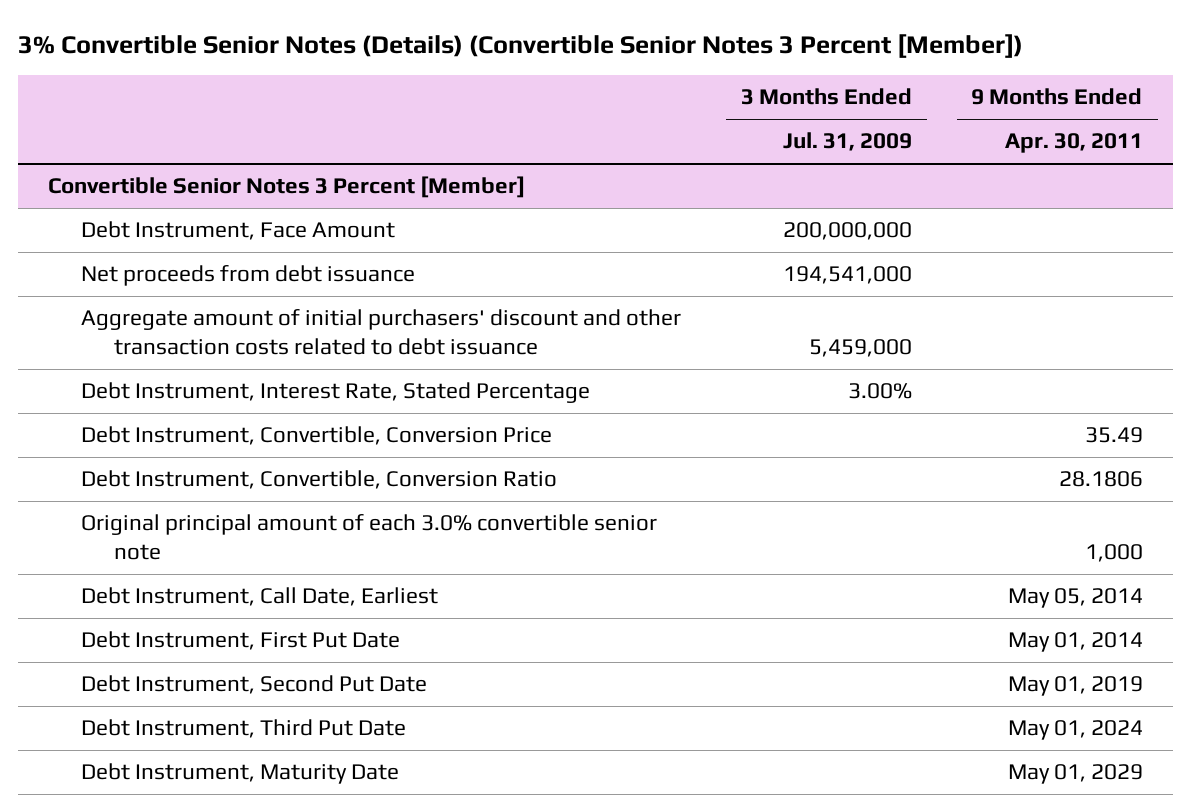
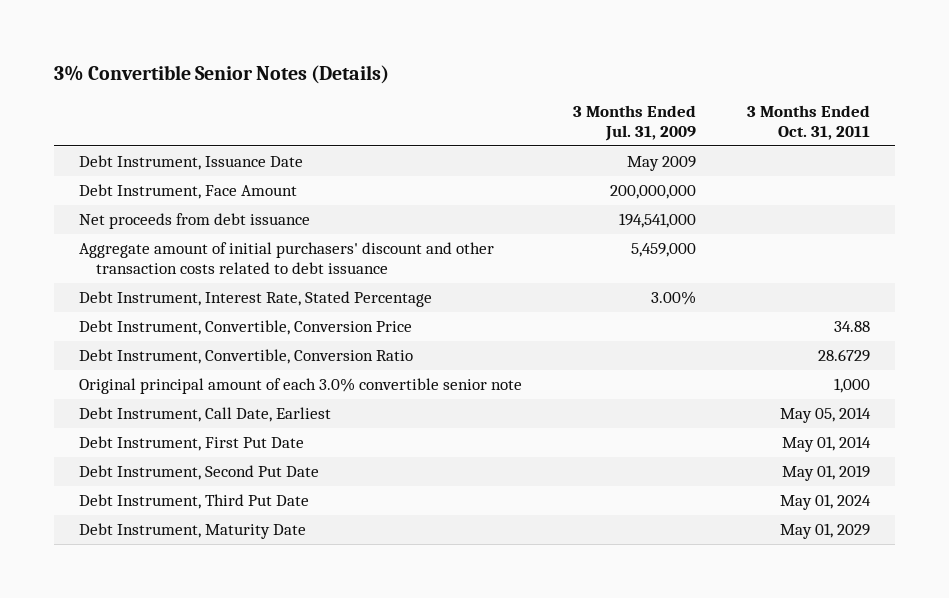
- 3% Convertible Senior Notes (Details) (Convertible Senior Notes 3 Percent [Member])
+ 3% Convertible Senior Notes (Details)
- | 3 Months Ended Jul. 31, 2009 | 9 Months Ended Apr. 30, 2011
+ | 3 Months Ended Jul. 31, 2009 | 3 Months Ended Oct. 31, 2011
- Convertible Senior Notes 3 Percent [Member]
+ Debt Instrument, Issuance Date | May 2009 |

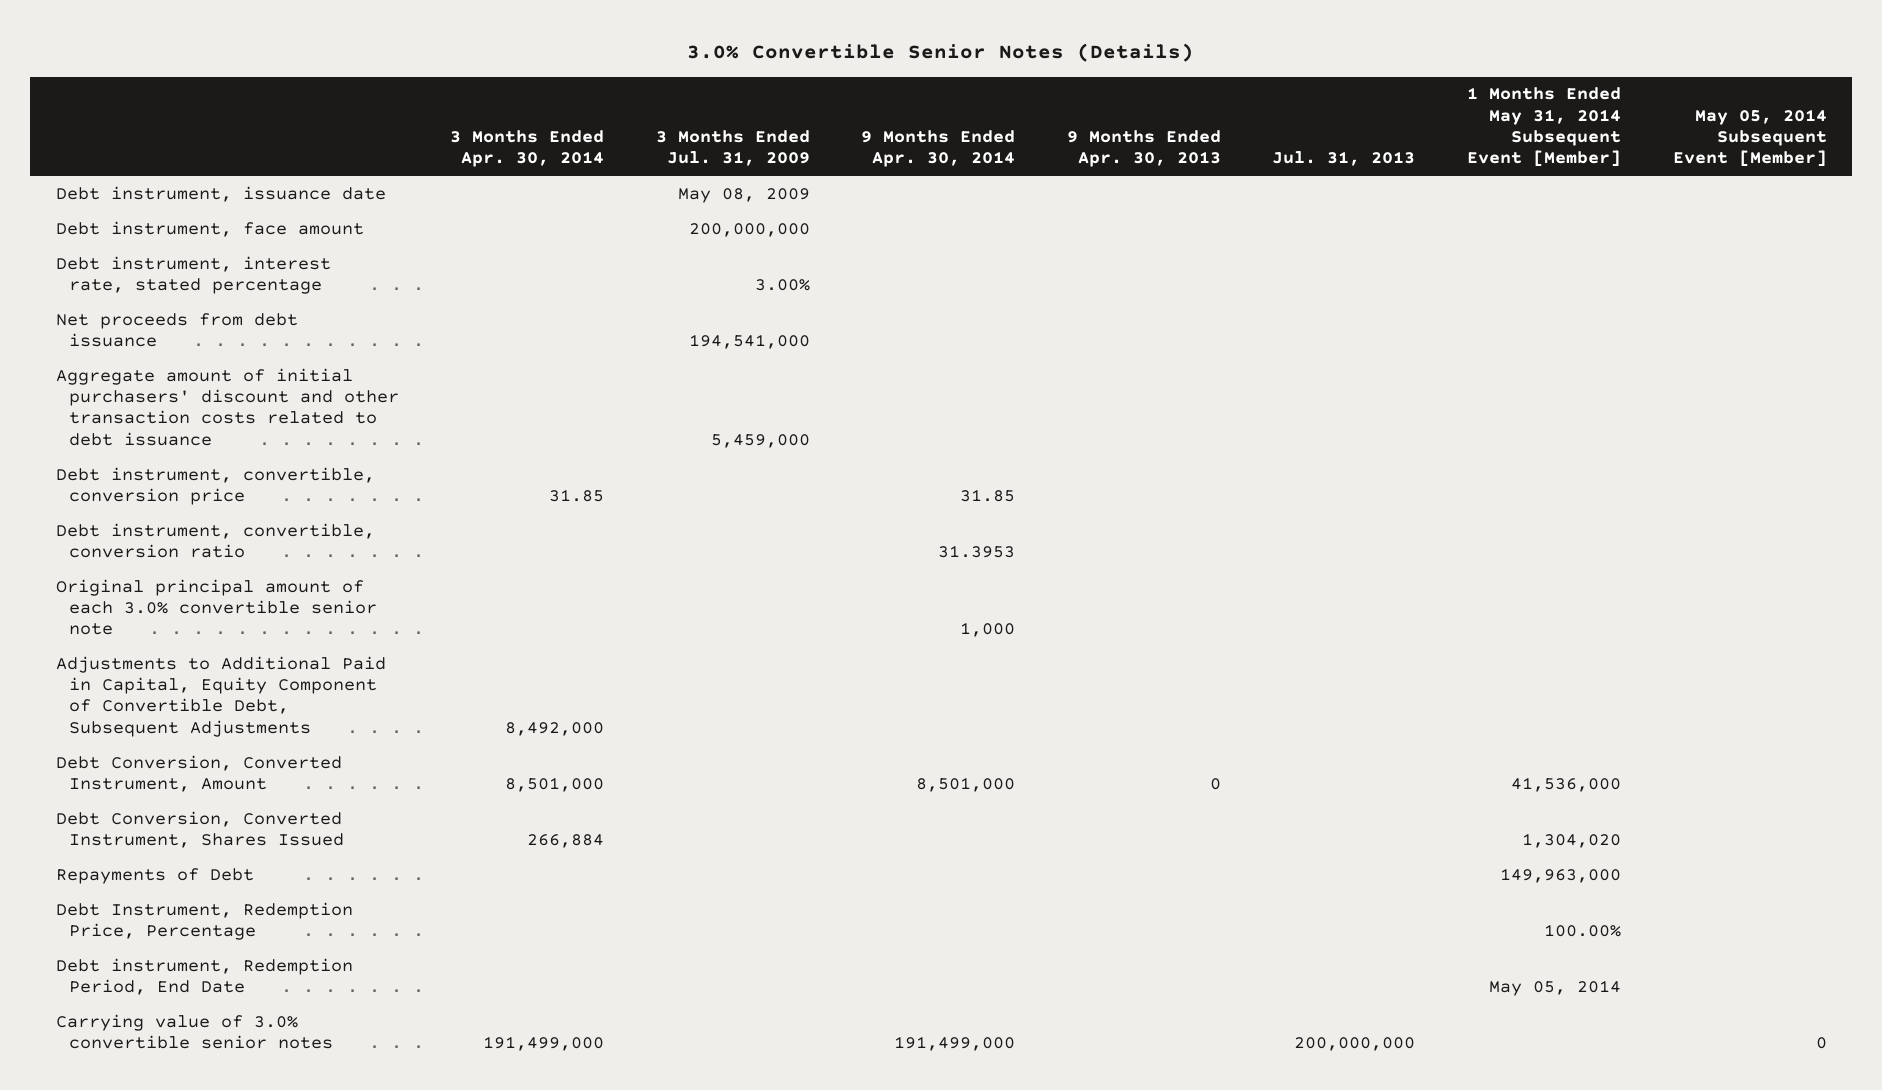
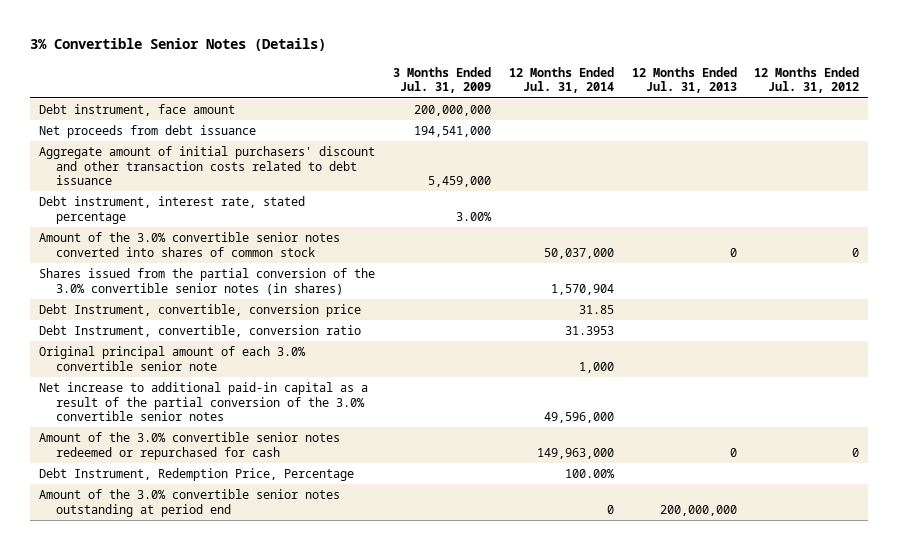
- 3.0% Convertible Senior Notes (Details)
+ 3% Convertible Senior Notes (Details)
- | 3 Months Ended Apr. 30, 2014 | 3 Months Ended Jul. 31, 2009 | 9 Months Ended Apr. 30, 2014 | 9 Months Ended Apr. 30, 2013 | Jul. 31, 2013 | 1 Months Ended May 31, 2014 Subsequent Event [Member] | May 05, 2014 Subsequent Event [Member]
+ | 3 Months Ended Jul. 31, 2009 | 12 Months Ended Jul. 31, 2014 | 12 Months Ended Jul. 31, 2013 | 12 Months Ended Jul. 31, 2012
- Debt instrument, issuance date | | May 08, 2009 | | | | |
- Debt instrument, convertible, conversion price | 31.85 | | 31.85 | | | |
- Debt instrument, convertible, conversion ratio | | | 31.3953 | | | |
moved down: Debt instrument, interest rate, stated percentage | 3.00% | | |
+ Amount of the 3.0% convertible senior notes converted into shares of common stock | | 50,037,000 | 0 | 0
+ Shares issued from the partial conversion of the 3.0% convertible senior notes (in shares) | | 1,570,904 | |
+ Debt Instrument, convertible, conversion price | | 31.85 | |
+ Debt Instrument, convertible, conversion ratio | | 31.3953 | |
- Adjustments to Additional Paid in Capital, Equity Component of Convertible Debt, Subsequent Adjustments | 8,492,000 | | | | | |
- Debt Conversion, Converted Instrument, Amount | 8,501,000 | | 8,501,000 | 0 | | 41,536,000 |
- Debt Conversion, Converted Instrument, Shares Issued | 266,884 | | | | | 1,304,020 |
- Repayments of Debt | | | | | | 149,963,000 |
+ Net increase to additional paid-in capital as a result of the partial conversion of the 3.0% convertible senior notes | | 49,596,000 | |
+ Amount of the 3.0% convertible senior notes redeemed or repurchased for cash | | 149,963,000 | 0 | 0
- Debt instrument, Redemption Period, End Date | | | | | | May 05, 2014 |
- Carrying value of 3.0% convertible senior notes | 191,499,000 | | 191,499,000 | | 200,000,000 | | 0
+ Amount of the 3.0% convertible senior notes outstanding at period end | | 0 | 200,000,000 |

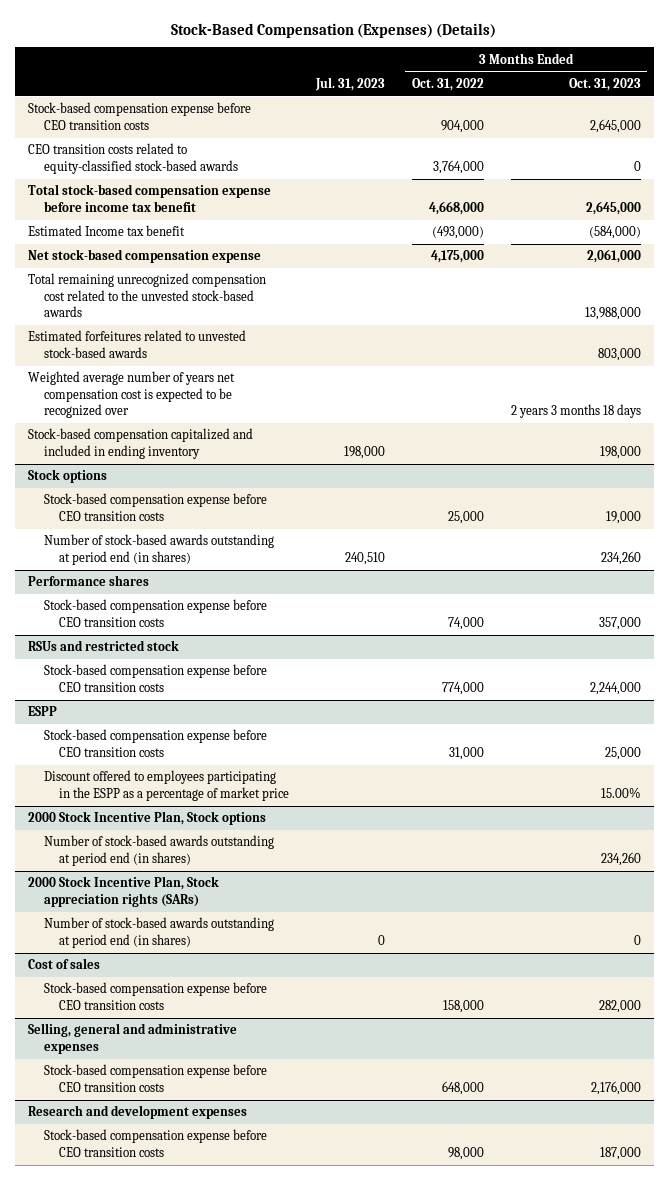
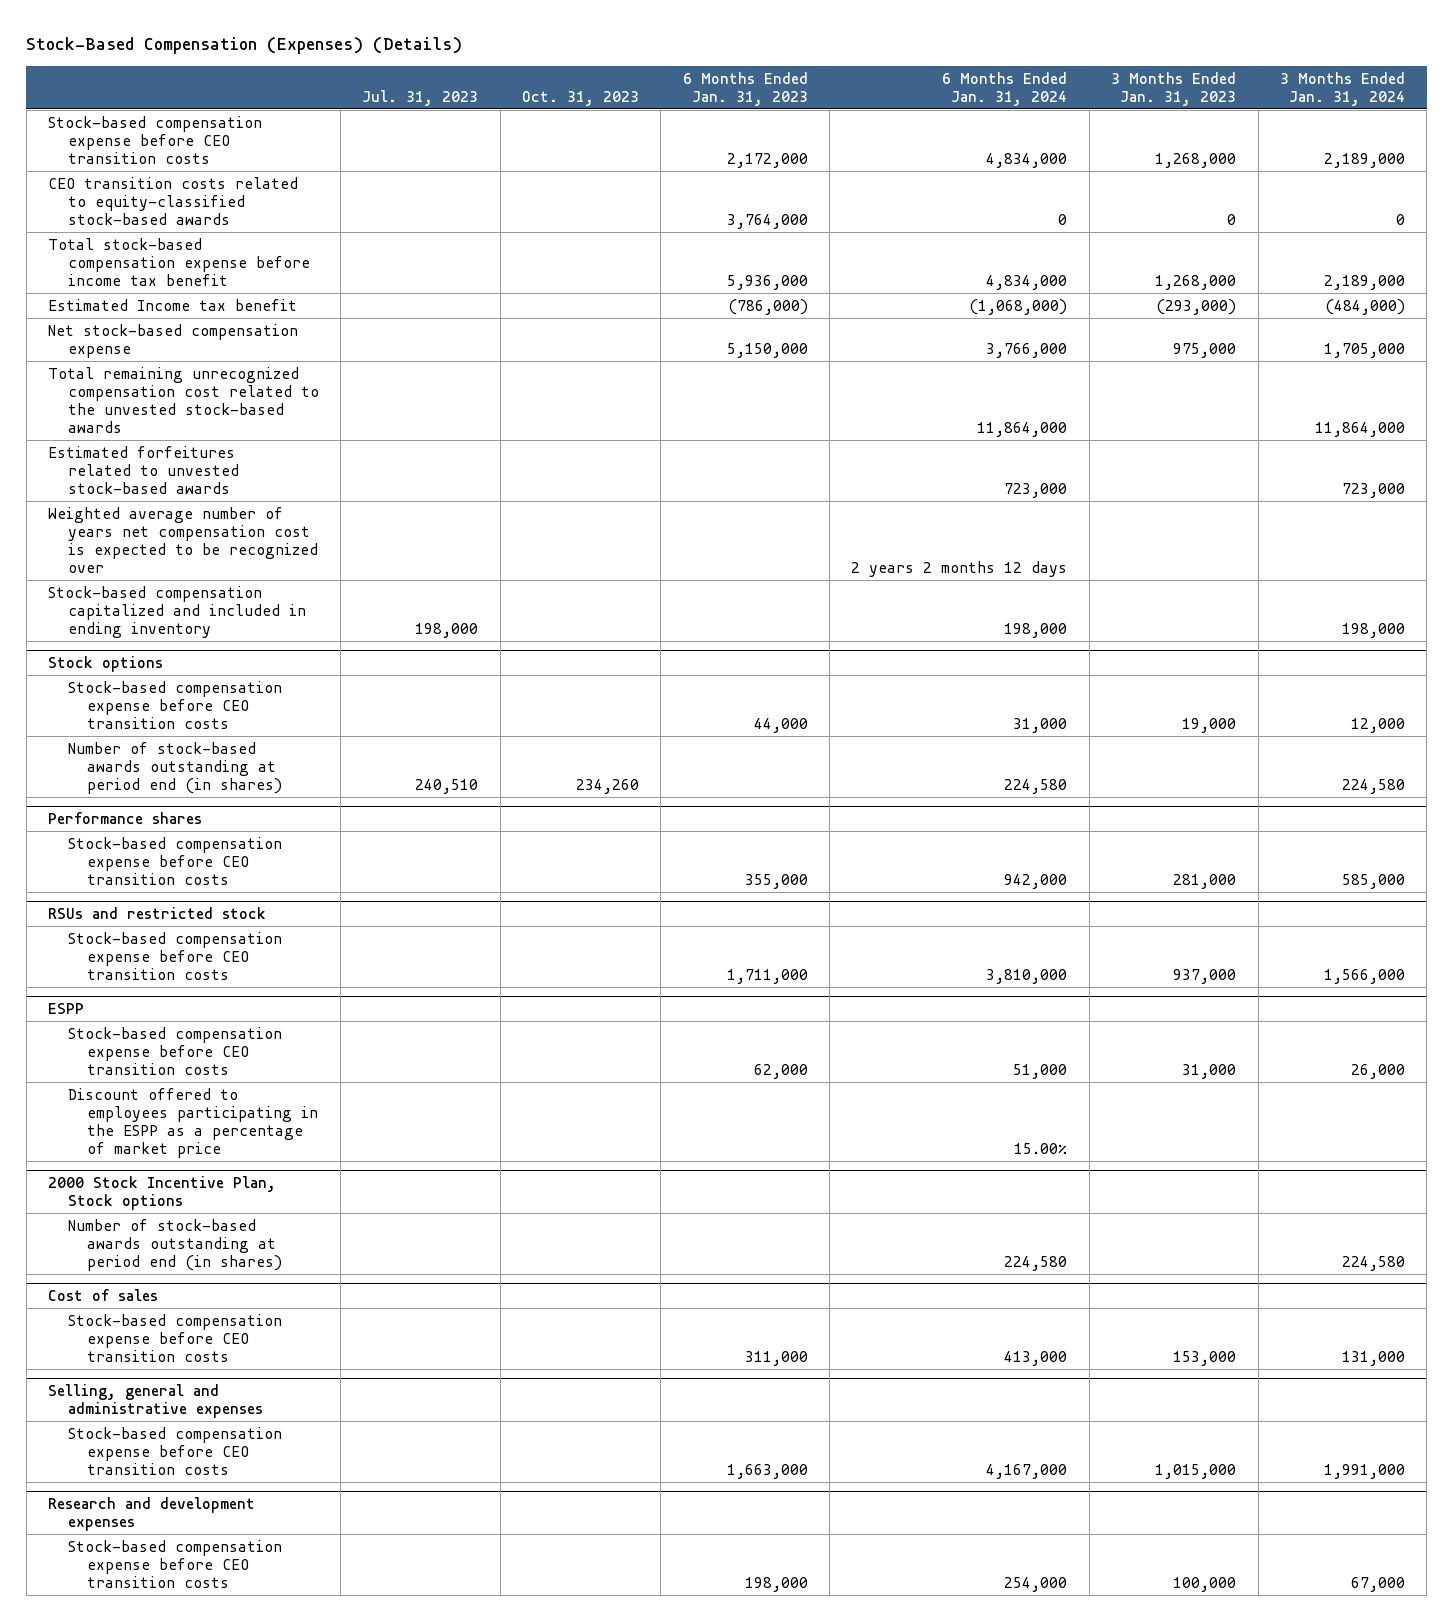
- | Jul. 31, 2023 | 3 Months Ended Oct. 31, 2022 | 3 Months Ended Oct. 31, 2023
+ | Jul. 31, 2023 | Oct. 31, 2023 | 6 Months Ended Jan. 31, 2023 | 6 Months Ended Jan. 31, 2024 | 3 Months Ended Jan. 31, 2023 | 3 Months Ended Jan. 31, 2024
- 2000 Stock Incentive Plan, Stock appreciation rights (SARs)
- Number of stock-based awards outstanding at period end (in shares) | 0 | | 0

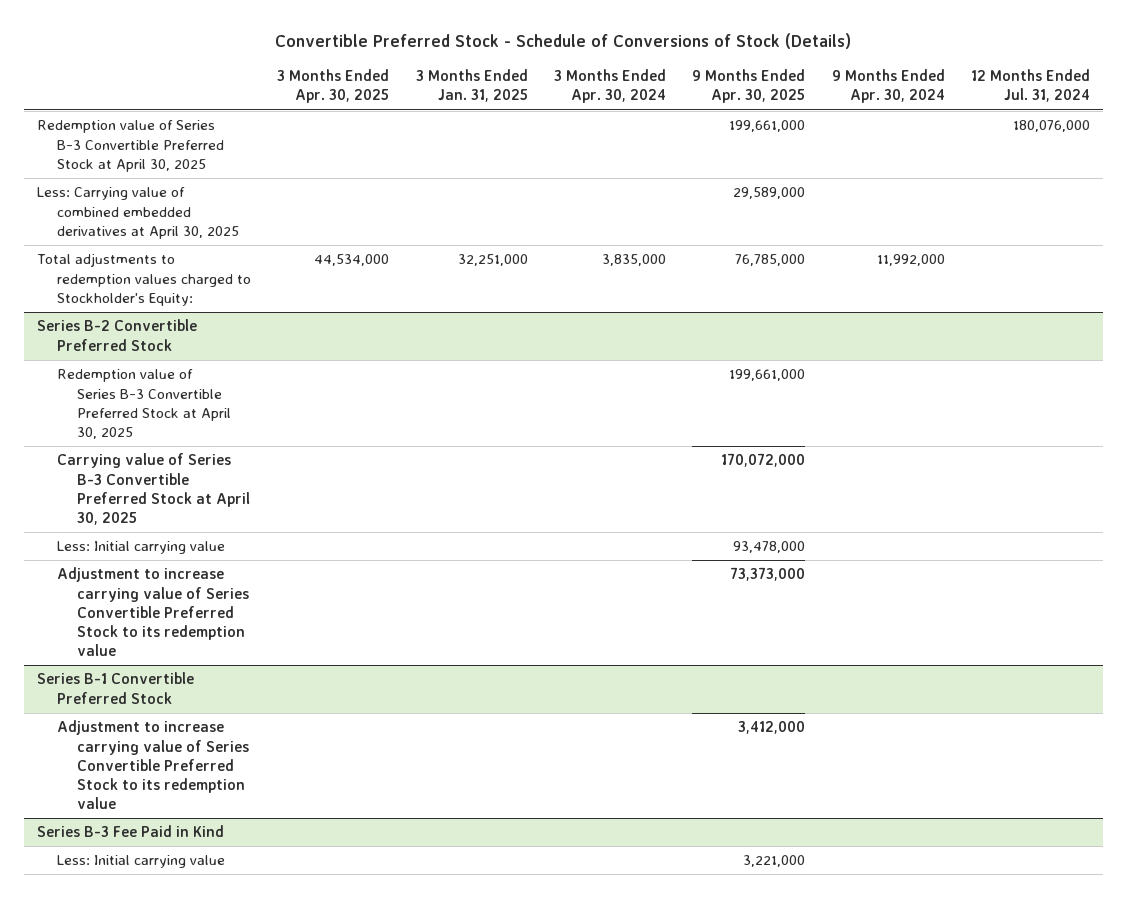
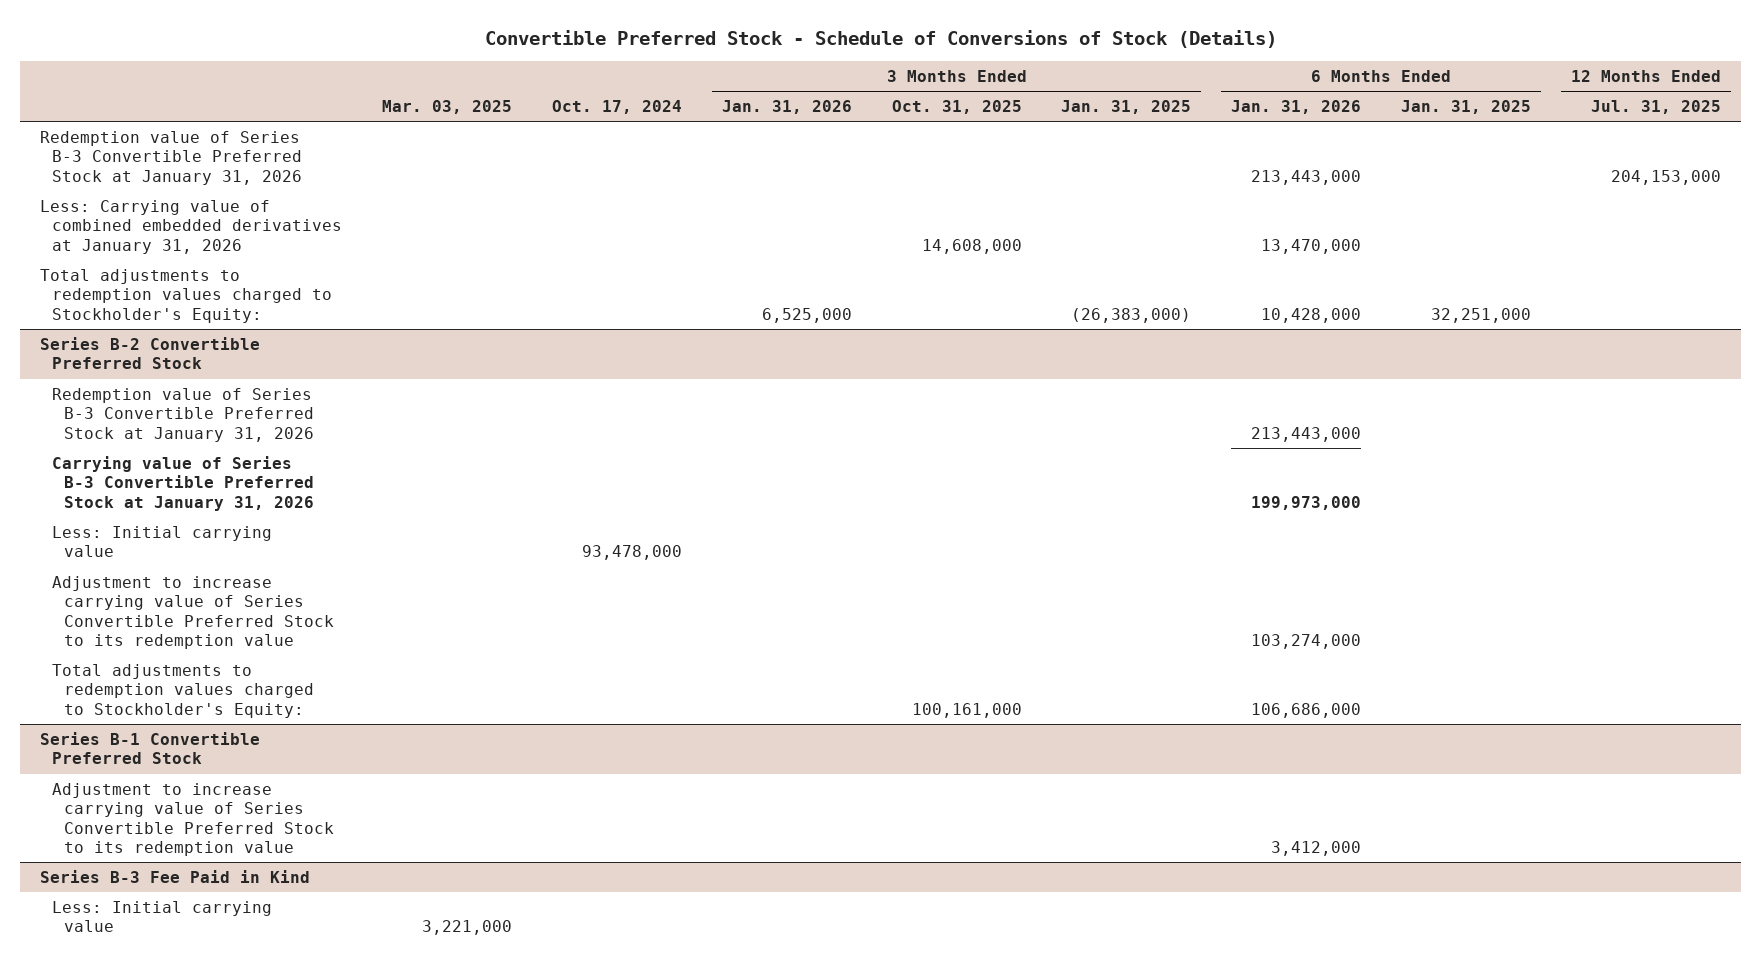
- | 3 Months Ended Apr. 30, 2025 | 3 Months Ended Jan. 31, 2025 | 3 Months Ended Apr. 30, 2024 | 9 Months Ended Apr. 30, 2025 | 9 Months Ended Apr. 30, 2024 | 12 Months Ended Jul. 31, 2024
+ | Mar. 03, 2025 | Oct. 17, 2024 | 3 Months Ended Jan. 31, 2026 | 3 Months Ended Oct. 31, 2025 | 3 Months Ended Jan. 31, 2025 | 6 Months Ended Jan. 31, 2026 | 6 Months Ended Jan. 31, 2025 | 12 Months Ended Jul. 31, 2025
- Redemption value of Series B-3 Convertible Preferred Stock at April 30, 2025 | | | | 199,661,000 | | 180,076,000
- Less: Carrying value of combined embedded derivatives at April 30, 2025 | | | | 29,589,000 | |
- Total adjustments to redemption values charged to Stockholder's Equity: | 44,534,000 | 32,251,000 | 3,835,000 | 76,785,000 | 11,992,000 |
+ Redemption value of Series B-3 Convertible Preferred Stock at January 31, 2026 | | | | | | 213,443,000 | | 204,153,000
+ Less: Carrying value of combined embedded derivatives at January 31, 2026 | | | | 14,608,000 | | 13,470,000 | |
+ Total adjustments to redemption values charged to Stockholder's Equity: | | | 6,525,000 | | (26,383,000) | 10,428,000 | 32,251,000 |
@ Series B-2 Convertible Preferred Stock
- Redemption value of Series B-3 Convertible Preferred Stock at April 30, 2025 | | | | 199,661,000 | |
- Carrying value of Series B-3 Convertible Preferred Stock at April 30, 2025 | | | | 170,072,000 | |
+ Redemption value of Series B-3 Convertible Preferred Stock at January 31, 2026 | | | | | | 213,443,000 | |
+ Carrying value of Series B-3 Convertible Preferred Stock at January 31, 2026 | | | | | | 199,973,000 | |
+ Total adjustments to redemption values charged to Stockholder's Equity: | | | | 100,161,000 | | 106,686,000 | |

